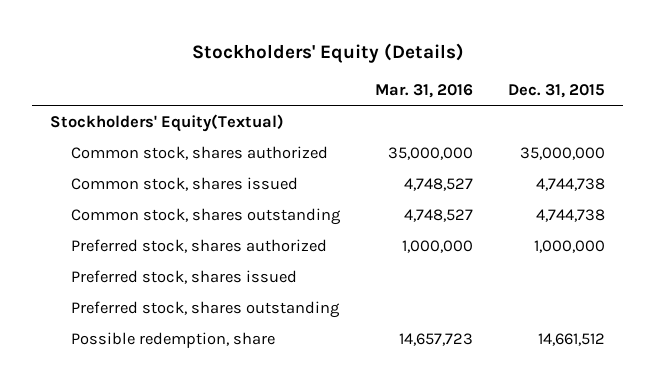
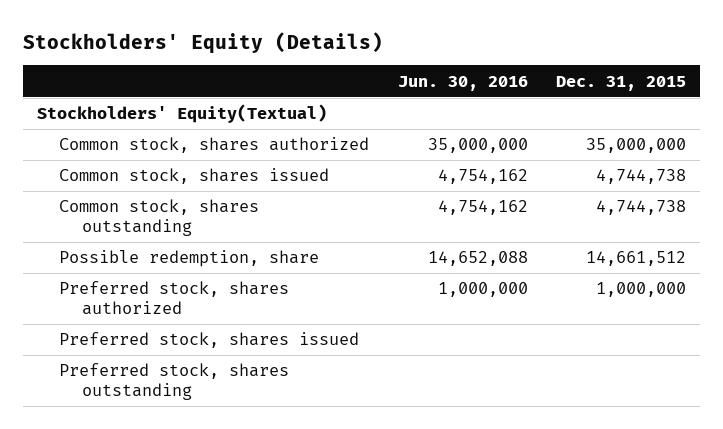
- | Mar. 31, 2016 | Dec. 31, 2015
+ | Jun. 30, 2016 | Dec. 31, 2015
moved up: Possible redemption, share | 14,652,088 | 14,661,512

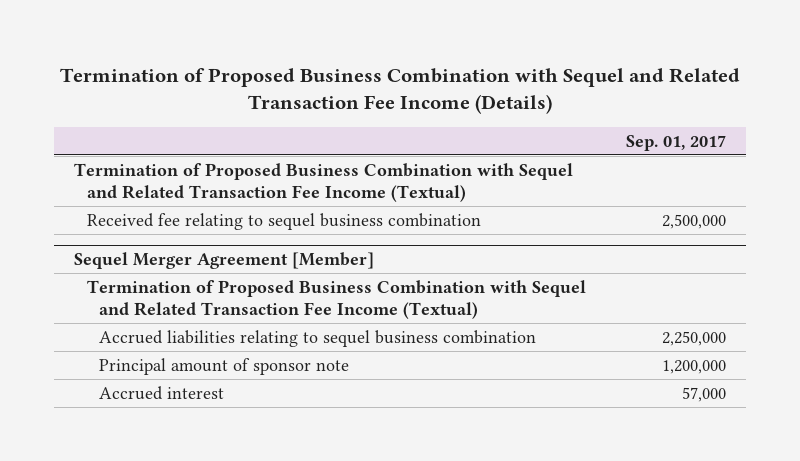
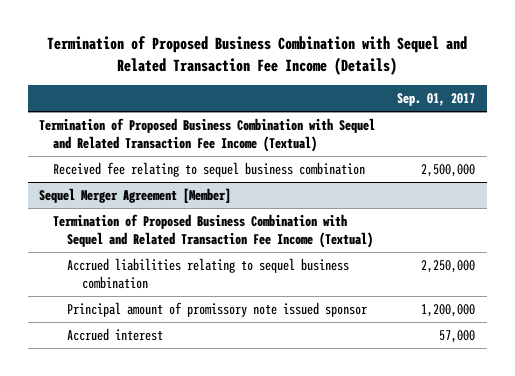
@ Sequel Merger Agreement [Member]
- Principal amount of sponsor note | 1,200,000
+ Principal amount of promissory note issued sponsor | 1,200,000

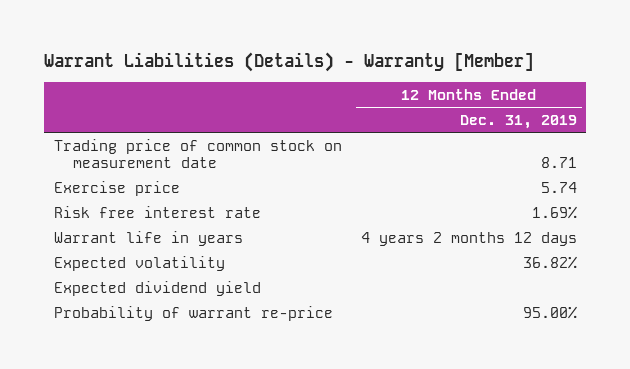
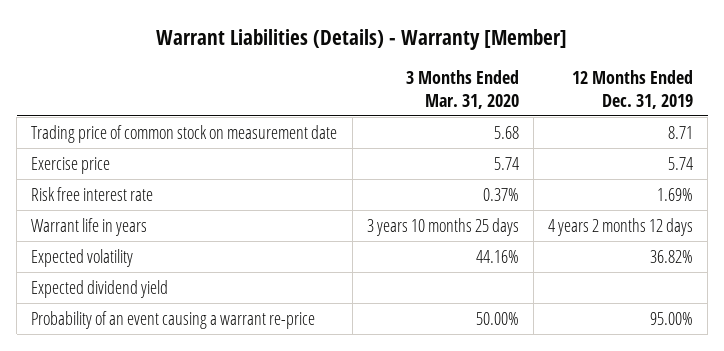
- | 12 Months Ended Dec. 31, 2019
+ | 3 Months Ended Mar. 31, 2020 | 12 Months Ended Dec. 31, 2019
- Probability of warrant re-price | 95.00%
+ Probability of an event causing a warrant re-price | 50.00% | 95.00%

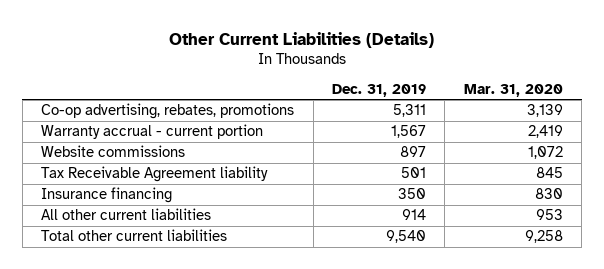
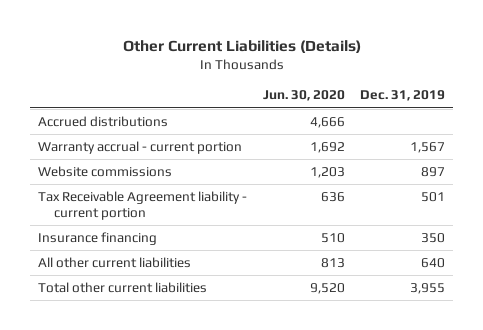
- | Dec. 31, 2019 | Mar. 31, 2020
+ | Jun. 30, 2020 | Dec. 31, 2019
- Co-op advertising, rebates, promotions | 5,311 | 3,139
+ Accrued distributions | 4,666 |
- Tax Receivable Agreement liability | 501 | 845
+ Tax Receivable Agreement liability - current portion | 636 | 501
- All other current liabilities | 914 | 953
- Total other current liabilities | 9,540 | 9,258
+ All other current liabilities | 813 | 640
+ Total other current liabilities | 9,520 | 3,955

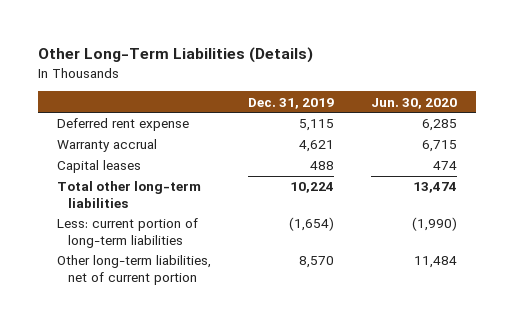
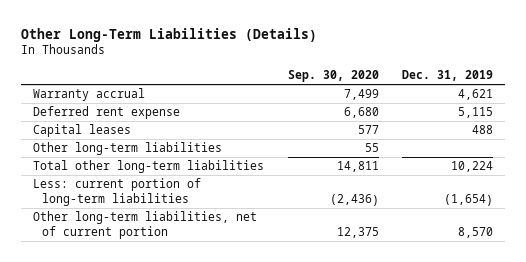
- | Dec. 31, 2019 | Jun. 30, 2020
+ | Sep. 30, 2020 | Dec. 31, 2019
moved down: Deferred rent expense | 6,680 | 5,115
+ Other long-term liabilities | 55 |

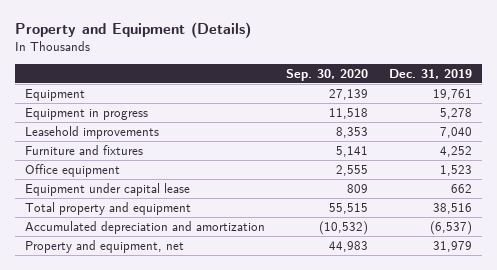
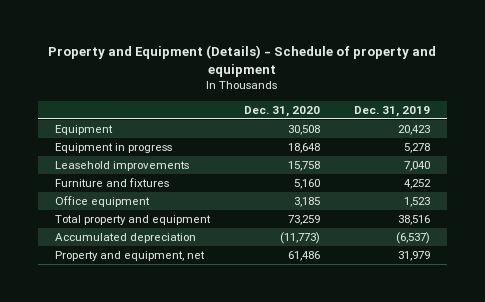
- Property and Equipment (Details)
+ Property and Equipment (Details) - Schedule of property and equipment
- | Sep. 30, 2020 | Dec. 31, 2019
+ | Dec. 31, 2020 | Dec. 31, 2019
- Equipment | 27,139 | 19,761
+ Equipment | 30,508 | 20,423
- Equipment under capital lease | 809 | 662
- Accumulated depreciation and amortization | (10,532) | (6,537)
+ Accumulated depreciation | (11,773) | (6,537)

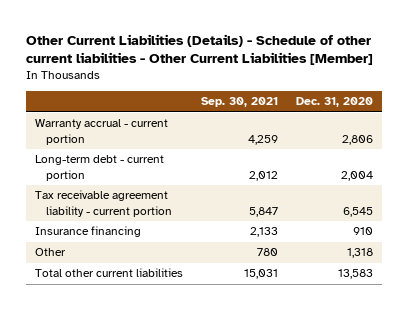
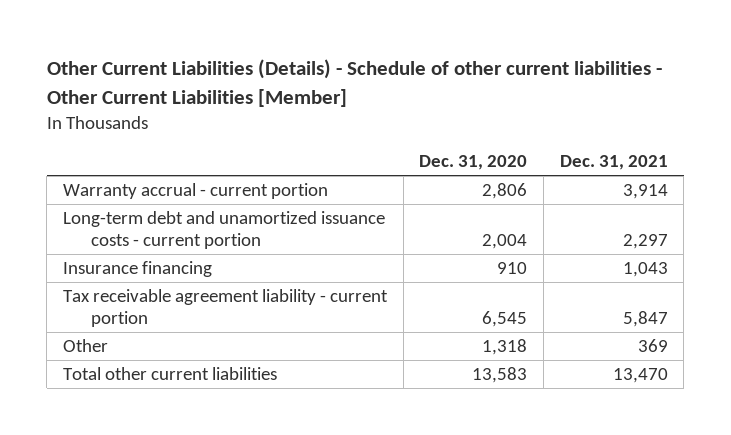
- | Sep. 30, 2021 | Dec. 31, 2020
+ | Dec. 31, 2020 | Dec. 31, 2021
- Long-term debt - current portion | 2,012 | 2,004
+ Long-term debt and unamortized issuance costs - current portion | 2,004 | 2,297
moved down: Tax receivable agreement liability - current portion | 6,545 | 5,847

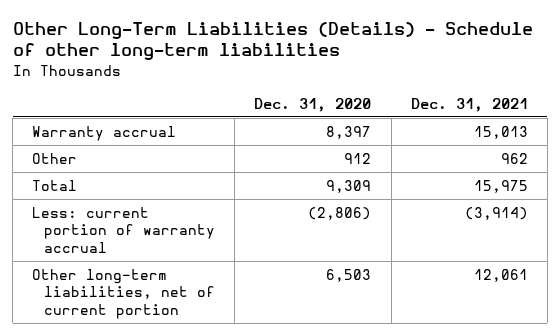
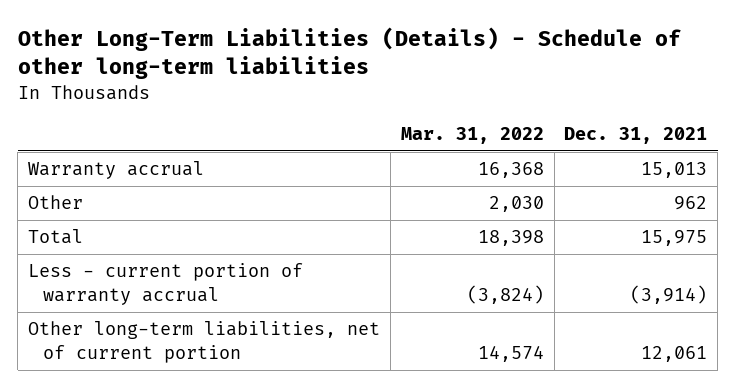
- | Dec. 31, 2020 | Dec. 31, 2021
+ | Mar. 31, 2022 | Dec. 31, 2021
- Less: current portion of warranty accrual | (2,806) | (3,914)
+ Less - current portion of warranty accrual | (3,824) | (3,914)

